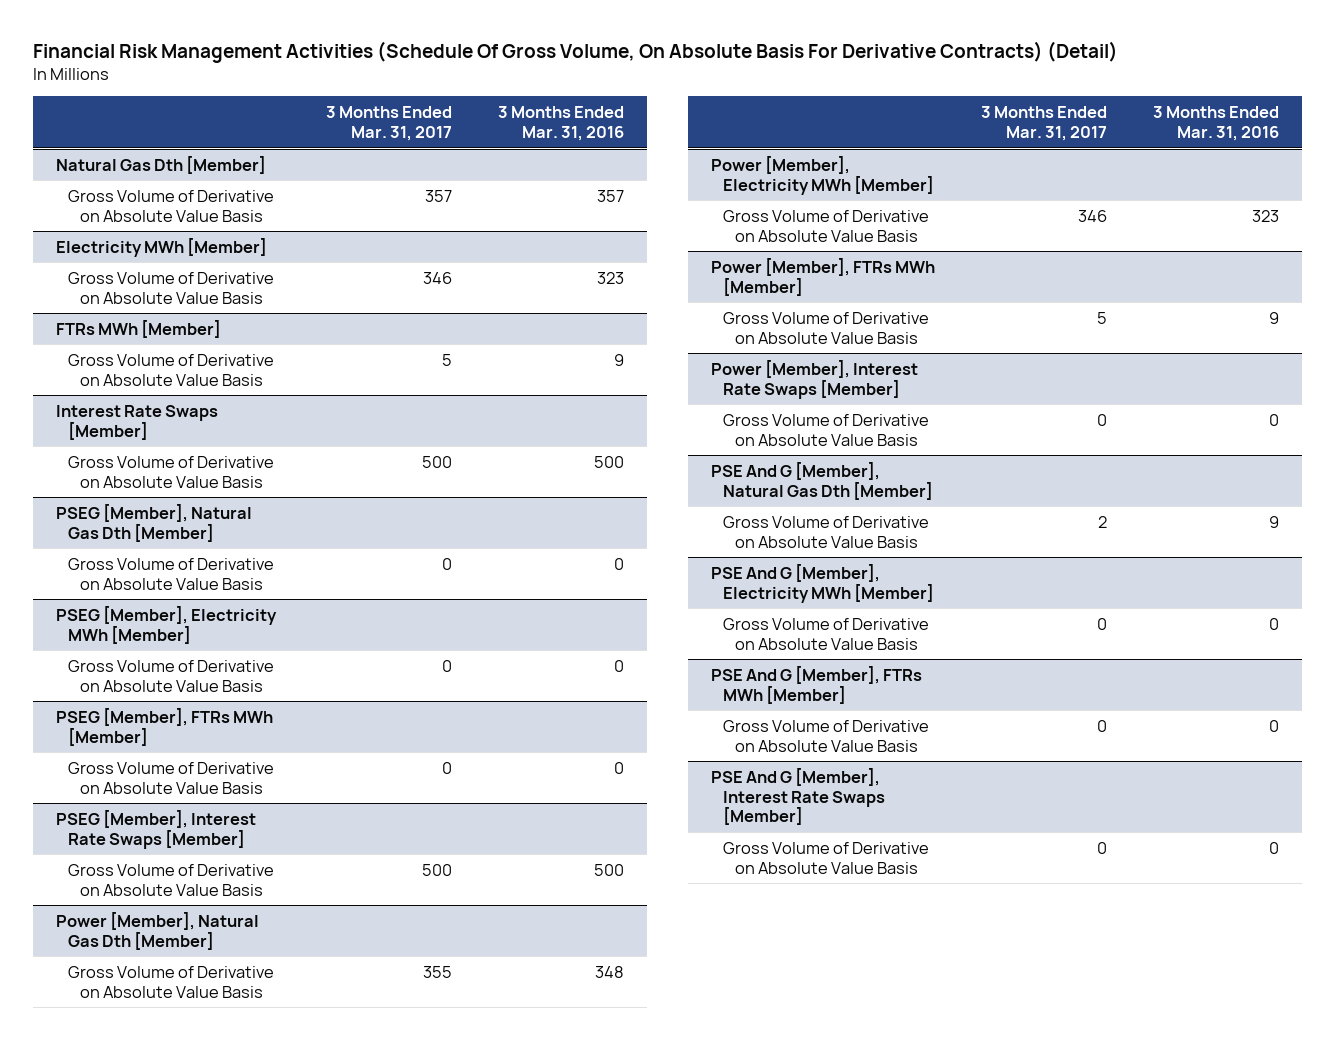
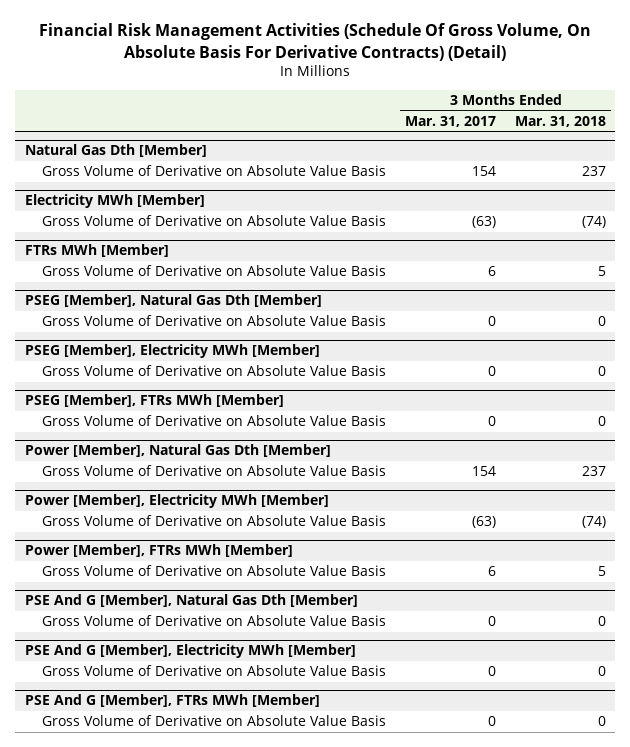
- | 3 Months Ended Mar. 31, 2017 | 3 Months Ended Mar. 31, 2016
+ | 3 Months Ended Mar. 31, 2017 | 3 Months Ended Mar. 31, 2018
@ Natural Gas Dth [Member]
- Gross Volume of Derivative on Absolute Value Basis | 357 | 357
+ Gross Volume of Derivative on Absolute Value Basis | 154 | 237
@ Electricity MWh [Member]
- Gross Volume of Derivative on Absolute Value Basis | 346 | 323
+ Gross Volume of Derivative on Absolute Value Basis | (63) | (74)
@ FTRs MWh [Member]
- Gross Volume of Derivative on Absolute Value Basis | 5 | 9
- Interest Rate Swaps [Member]
- Gross Volume of Derivative on Absolute Value Basis | 500 | 500
@ FTRs MWh [Member]
+ Gross Volume of Derivative on Absolute Value Basis | 6 | 5
- PSEG [Member], Interest Rate Swaps [Member]
- Gross Volume of Derivative on Absolute Value Basis | 500 | 500
@ Power [Member], Natural Gas Dth [Member]
- Gross Volume of Derivative on Absolute Value Basis | 355 | 348
+ Gross Volume of Derivative on Absolute Value Basis | 154 | 237
@ Power [Member], Electricity MWh [Member]
- Gross Volume of Derivative on Absolute Value Basis | 346 | 323
+ Gross Volume of Derivative on Absolute Value Basis | (63) | (74)
@ Power [Member], FTRs MWh [Member]
- Gross Volume of Derivative on Absolute Value Basis | 5 | 9
- Power [Member], Interest Rate Swaps [Member]
- Gross Volume of Derivative on Absolute Value Basis | 0 | 0
@ Power [Member], FTRs MWh [Member]
+ Gross Volume of Derivative on Absolute Value Basis | 6 | 5
@ PSE And G [Member], Natural Gas Dth [Member]
- Gross Volume of Derivative on Absolute Value Basis | 2 | 9
+ Gross Volume of Derivative on Absolute Value Basis | 0 | 0
- PSE And G [Member], Interest Rate Swaps [Member]
- Gross Volume of Derivative on Absolute Value Basis | 0 | 0

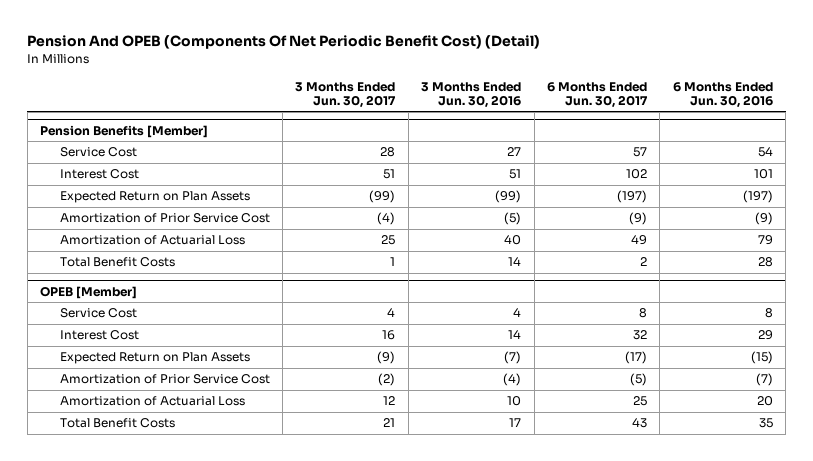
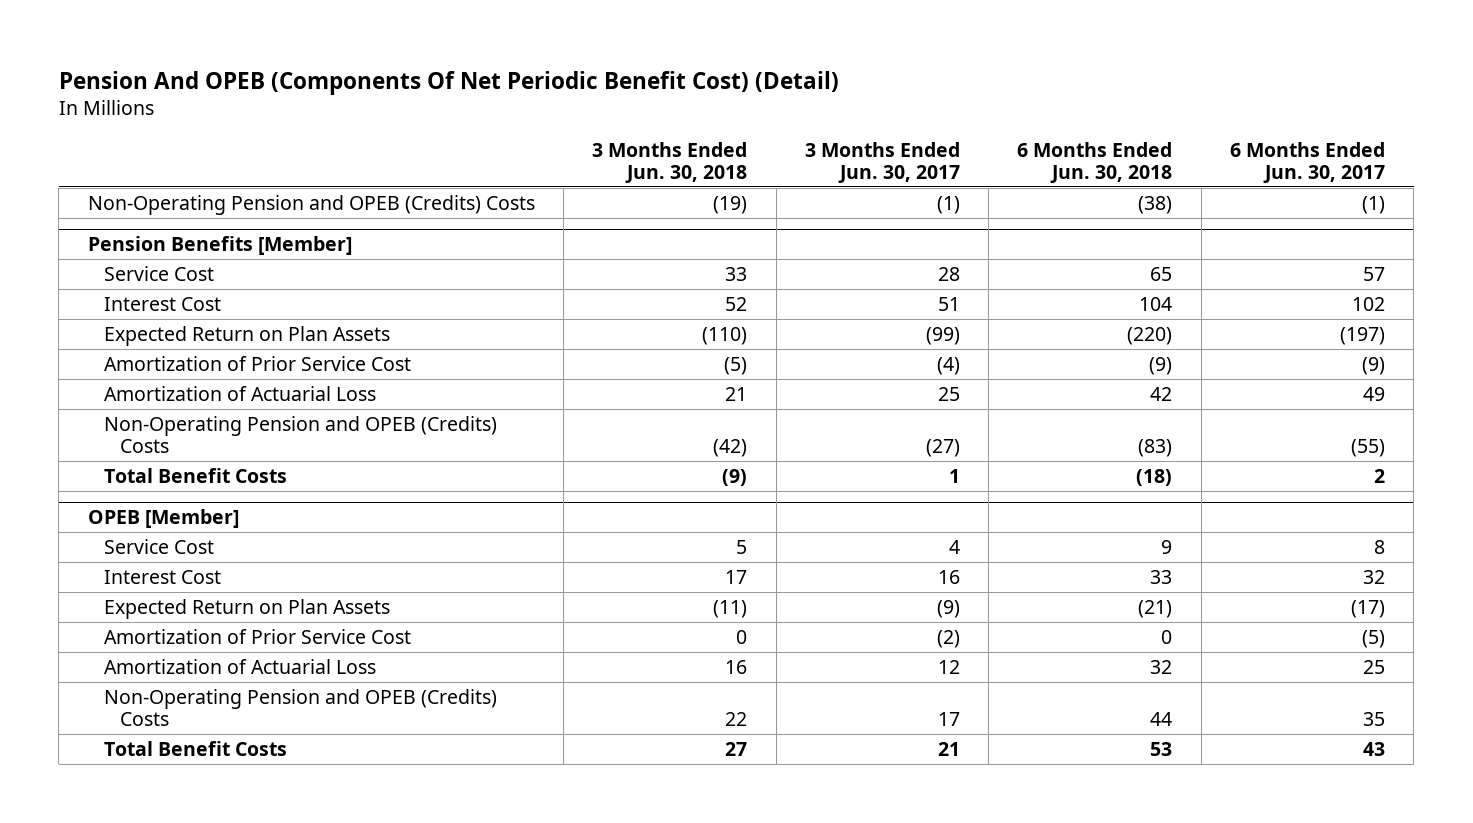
- | 3 Months Ended Jun. 30, 2017 | 3 Months Ended Jun. 30, 2016 | 6 Months Ended Jun. 30, 2017 | 6 Months Ended Jun. 30, 2016
+ | 3 Months Ended Jun. 30, 2018 | 3 Months Ended Jun. 30, 2017 | 6 Months Ended Jun. 30, 2018 | 6 Months Ended Jun. 30, 2017
+ Non-Operating Pension and OPEB (Credits) Costs | (19) | (1) | (38) | (1)
@ Pension Benefits [Member]
+ Non-Operating Pension and OPEB (Credits) Costs | (42) | (27) | (83) | (55)
@ OPEB [Member]
+ Non-Operating Pension and OPEB (Credits) Costs | 22 | 17 | 44 | 35

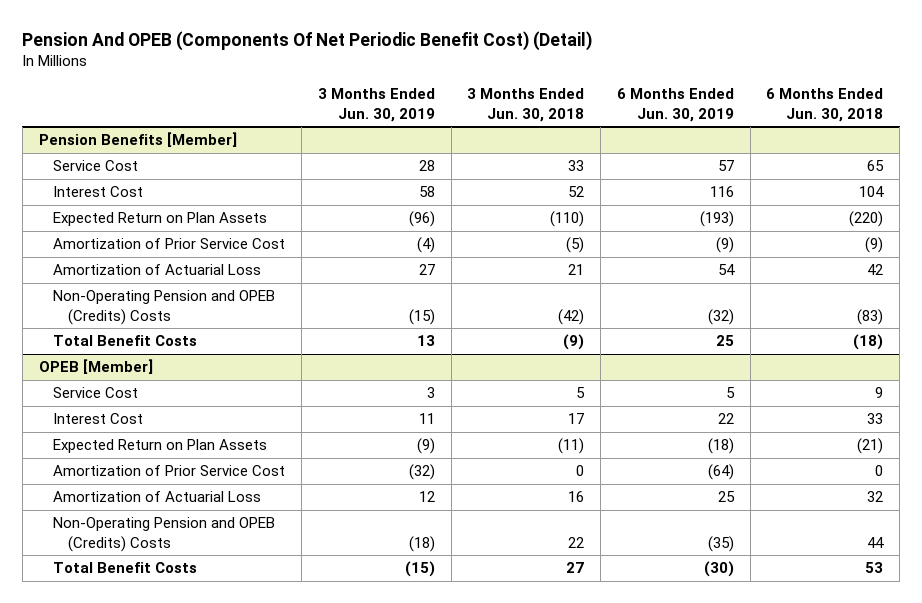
- | 3 Months Ended Jun. 30, 2018 | 3 Months Ended Jun. 30, 2017 | 6 Months Ended Jun. 30, 2018 | 6 Months Ended Jun. 30, 2017
+ | 3 Months Ended Jun. 30, 2019 | 3 Months Ended Jun. 30, 2018 | 6 Months Ended Jun. 30, 2019 | 6 Months Ended Jun. 30, 2018
- Non-Operating Pension and OPEB (Credits) Costs | (19) | (1) | (38) | (1)

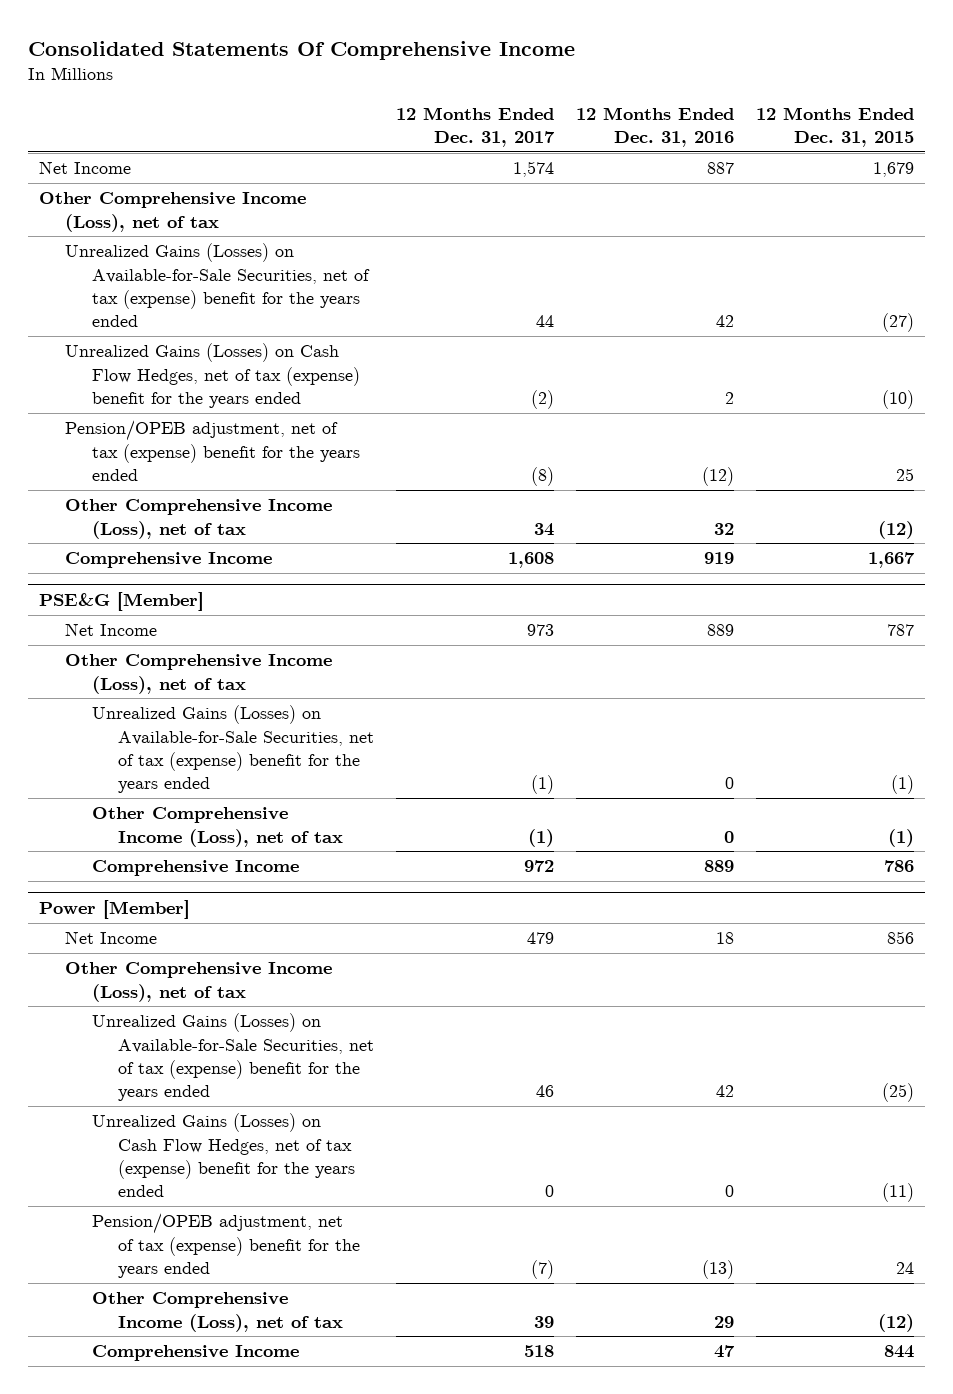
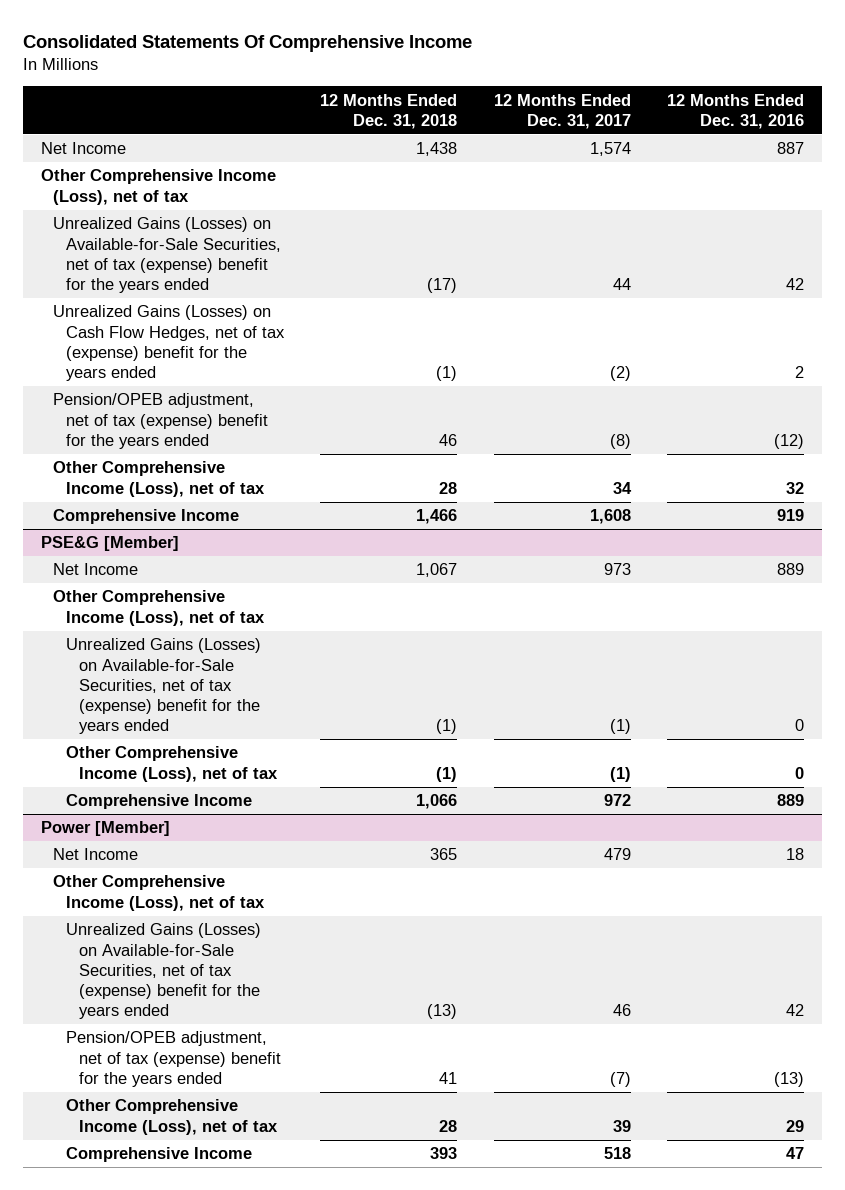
- | 12 Months Ended Dec. 31, 2017 | 12 Months Ended Dec. 31, 2016 | 12 Months Ended Dec. 31, 2015
+ | 12 Months Ended Dec. 31, 2018 | 12 Months Ended Dec. 31, 2017 | 12 Months Ended Dec. 31, 2016
@ Power [Member]
- Unrealized Gains (Losses) on Cash Flow Hedges, net of tax (expense) benefit for the years ended | 0 | 0 | (11)

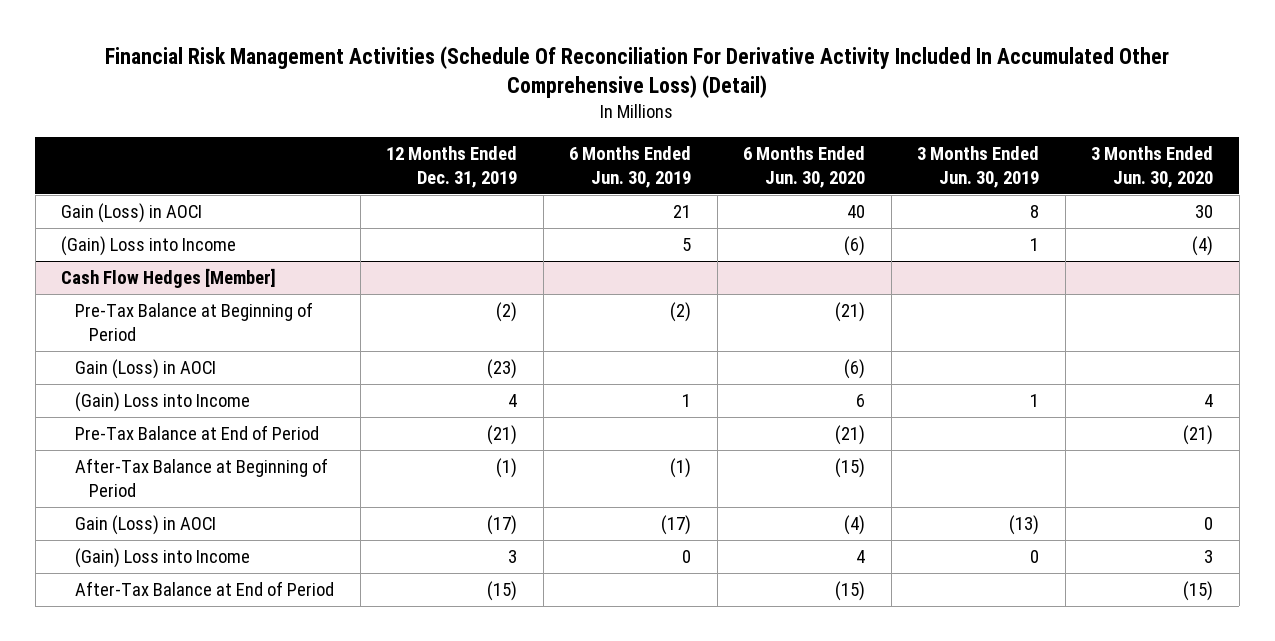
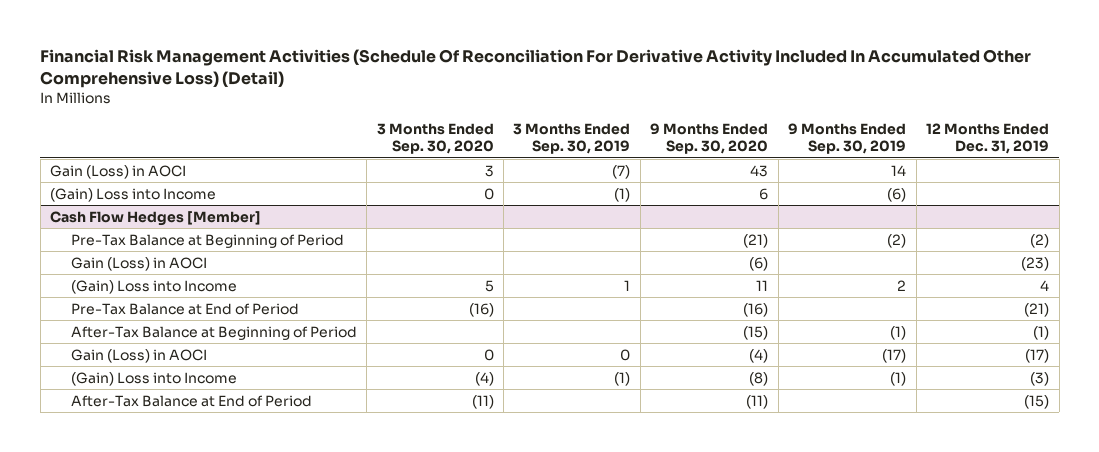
- | 12 Months Ended Dec. 31, 2019 | 6 Months Ended Jun. 30, 2019 | 6 Months Ended Jun. 30, 2020 | 3 Months Ended Jun. 30, 2019 | 3 Months Ended Jun. 30, 2020
+ | 3 Months Ended Sep. 30, 2020 | 3 Months Ended Sep. 30, 2019 | 9 Months Ended Sep. 30, 2020 | 9 Months Ended Sep. 30, 2019 | 12 Months Ended Dec. 31, 2019
@ Cash Flow Hedges [Member]
- (Gain) Loss into Income | 3 | 0 | 4 | 0 | 3
+ (Gain) Loss into Income | (4) | (1) | (8) | (1) | (3)

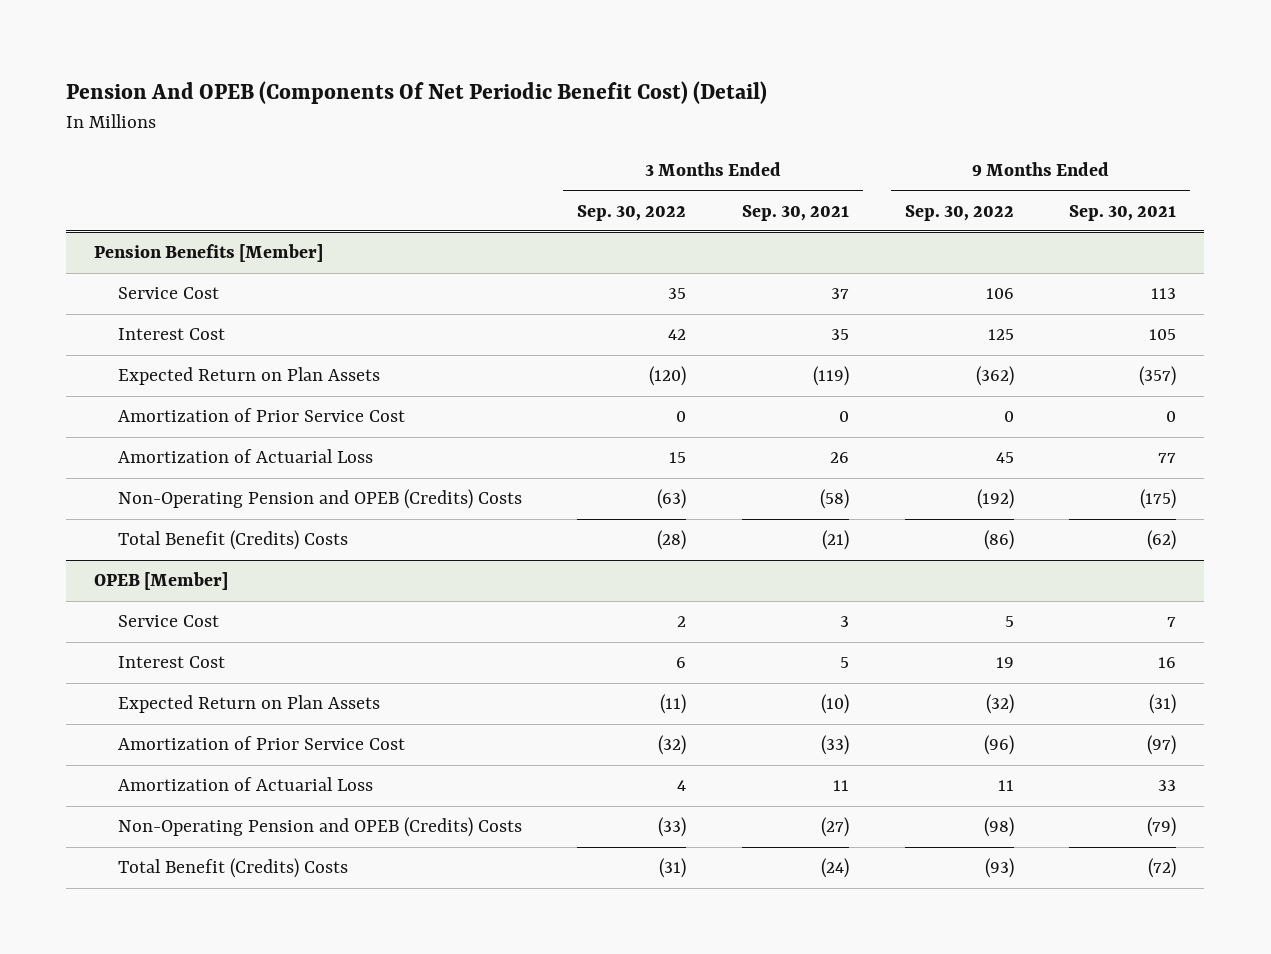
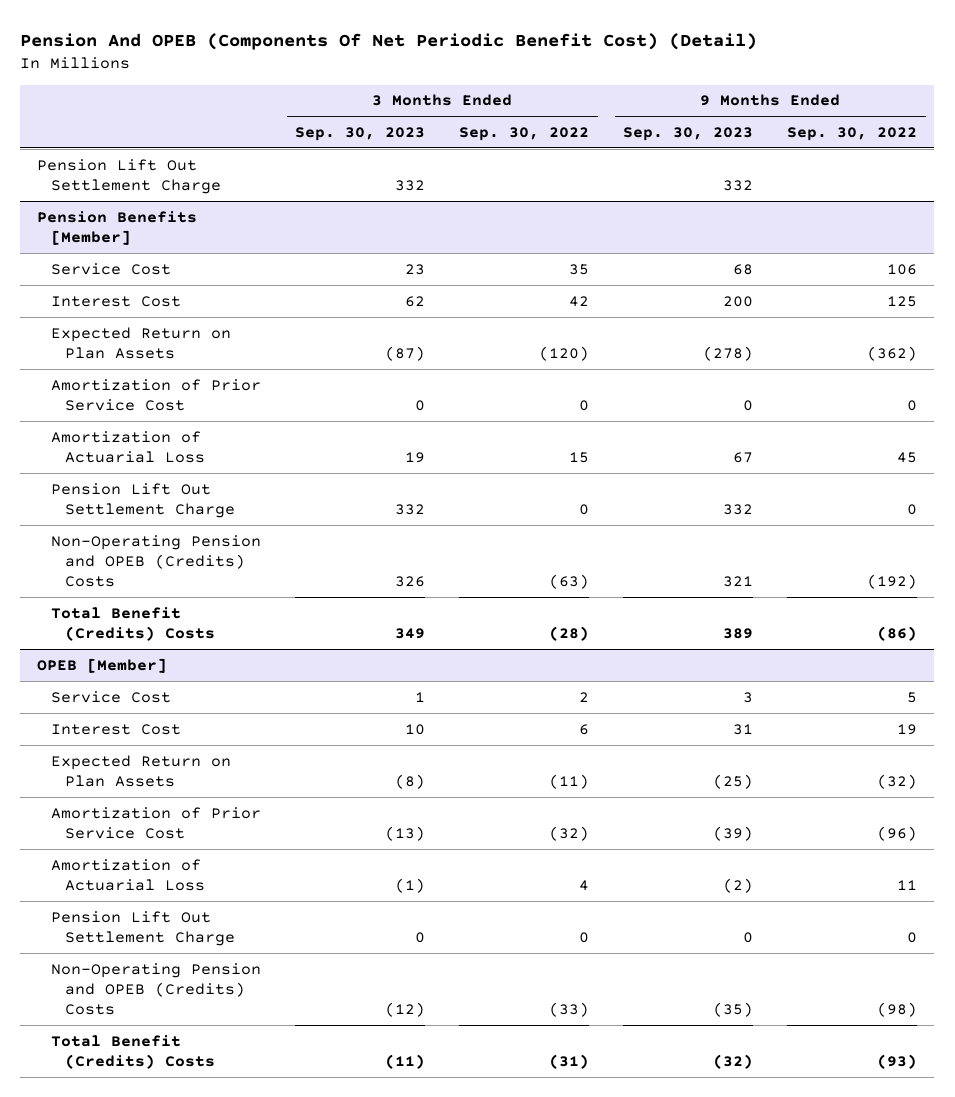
- | 3 Months Ended Sep. 30, 2022 | 3 Months Ended Sep. 30, 2021 | 9 Months Ended Sep. 30, 2022 | 9 Months Ended Sep. 30, 2021
+ | 3 Months Ended Sep. 30, 2023 | 3 Months Ended Sep. 30, 2022 | 9 Months Ended Sep. 30, 2023 | 9 Months Ended Sep. 30, 2022
+ Pension Lift Out Settlement Charge | 332 | | 332 |
@ Pension Benefits [Member]
+ Pension Lift Out Settlement Charge | 332 | 0 | 332 | 0
@ OPEB [Member]
+ Pension Lift Out Settlement Charge | 0 | 0 | 0 | 0

